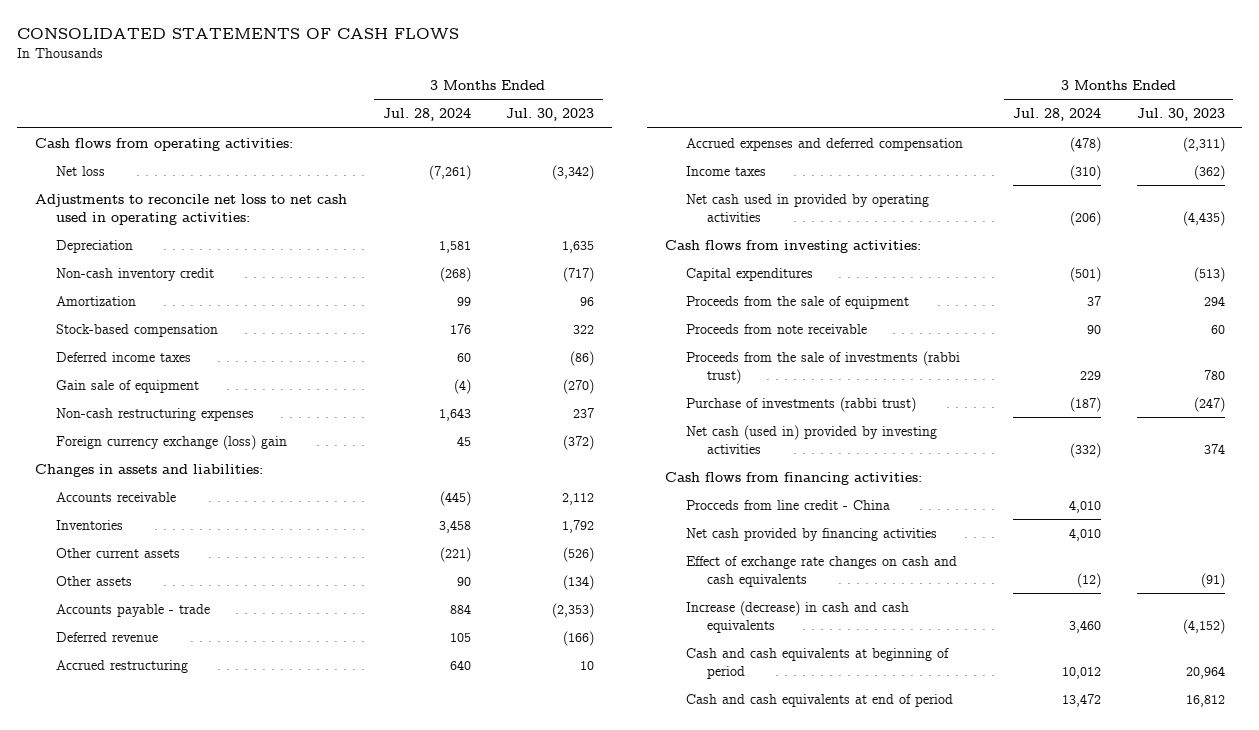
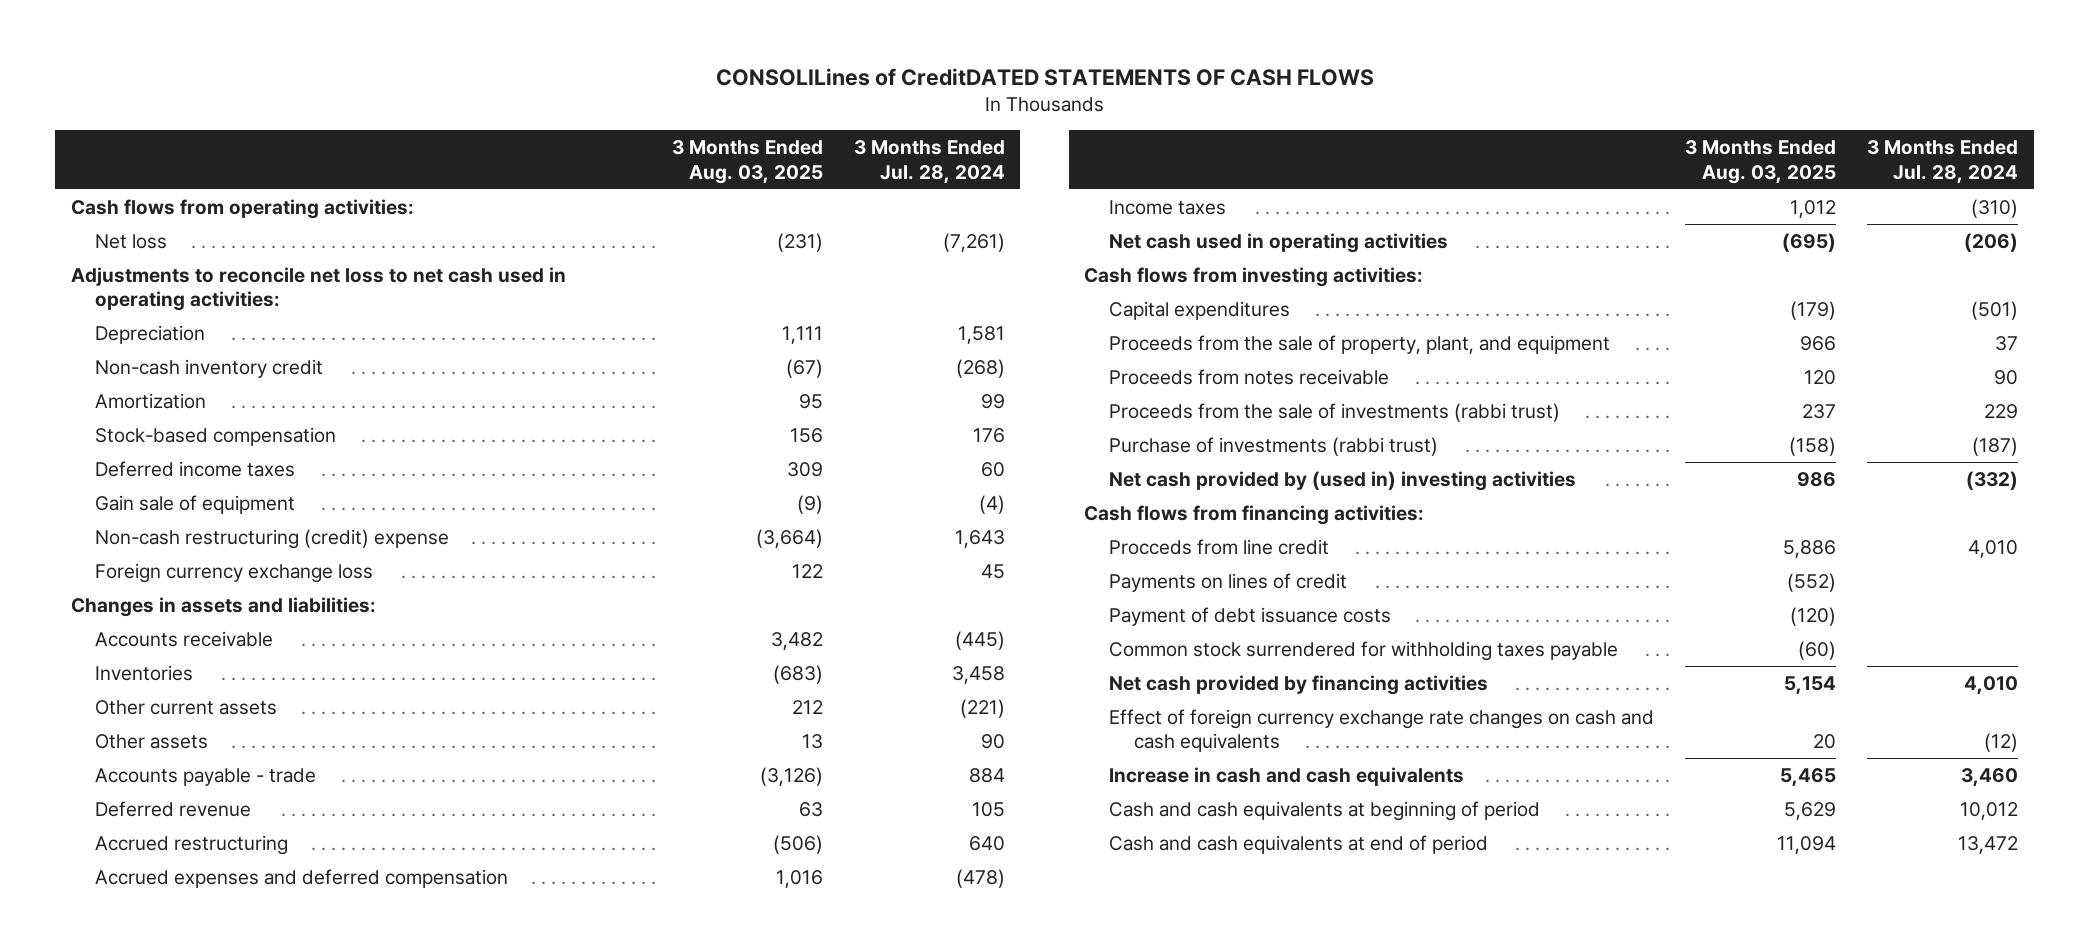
- CONSOLIDATED STATEMENTS OF CASH FLOWS
+ CONSOLILines of CreditDATED STATEMENTS OF CASH FLOWS
- | 3 Months Ended Jul. 28, 2024 | 3 Months Ended Jul. 30, 2023
+ | 3 Months Ended Aug. 03, 2025 | 3 Months Ended Jul. 28, 2024
- Non-cash restructuring expenses | 1,643 | 237
- Foreign currency exchange (loss) gain | 45 | (372)
+ Non-cash restructuring (credit) expense | (3,664) | 1,643
+ Foreign currency exchange loss | 122 | 45
- Net cash used in provided by operating activities | (206) | (4,435)
+ Net cash used in operating activities | (695) | (206)
- Proceeds from the sale of equipment | 37 | 294
- Proceeds from note receivable | 90 | 60
+ Proceeds from the sale of property, plant, and equipment | 966 | 37
+ Proceeds from notes receivable | 120 | 90
- Net cash (used in) provided by investing activities | (332) | 374
+ Net cash provided by (used in) investing activities | 986 | (332)
- Procceds from line credit - China | 4,010 |
+ Procceds from line credit | 5,886 | 4,010
+ Payments on lines of credit | (552) |
+ Payment of debt issuance costs | (120) |
+ Common stock surrendered for withholding taxes payable | (60) |
- Effect of exchange rate changes on cash and cash equivalents | (12) | (91)
- Increase (decrease) in cash and cash equivalents | 3,460 | (4,152)
+ Effect of foreign currency exchange rate changes on cash and cash equivalents | 20 | (12)
+ Increase in cash and cash equivalents | 5,465 | 3,460

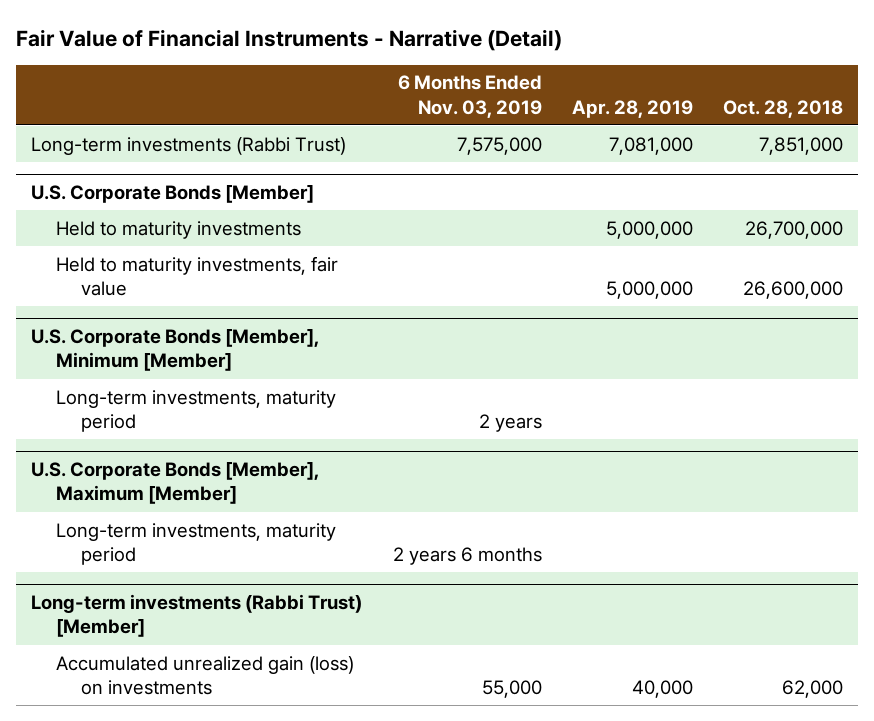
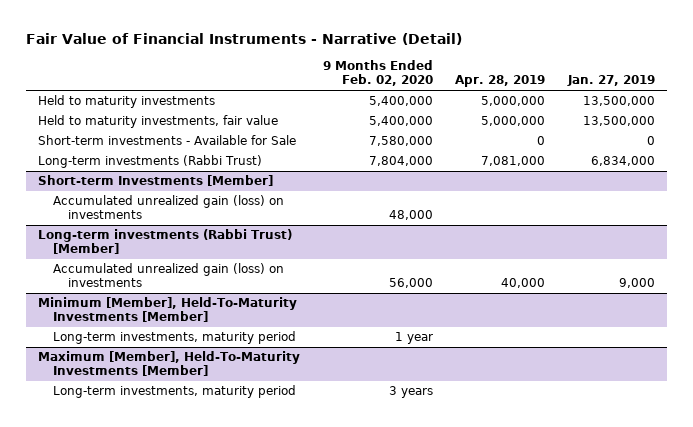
- | 6 Months Ended Nov. 03, 2019 | Apr. 28, 2019 | Oct. 28, 2018
+ | 9 Months Ended Feb. 02, 2020 | Apr. 28, 2019 | Jan. 27, 2019
- U.S. Corporate Bonds [Member]
- U.S. Corporate Bonds [Member], Minimum [Member]
- Long-term investments, maturity period | 2 years | |
- U.S. Corporate Bonds [Member], Maximum [Member]
- Long-term investments, maturity period | 2 years 6 months | |
+ Short-term investments - Available for Sale | 7,580,000 | 0 | 0
moved down: Long-term investments (Rabbi Trust) | 7,804,000 | 7,081,000 | 6,834,000
+ Short-term Investments [Member]
+ Accumulated unrealized gain (loss) on investments | 48,000 | |
+ Minimum [Member], Held-To-Maturity Investments [Member]
+ Long-term investments, maturity period | 1 year | |
+ Maximum [Member], Held-To-Maturity Investments [Member]
+ Long-term investments, maturity period | 3 years | |

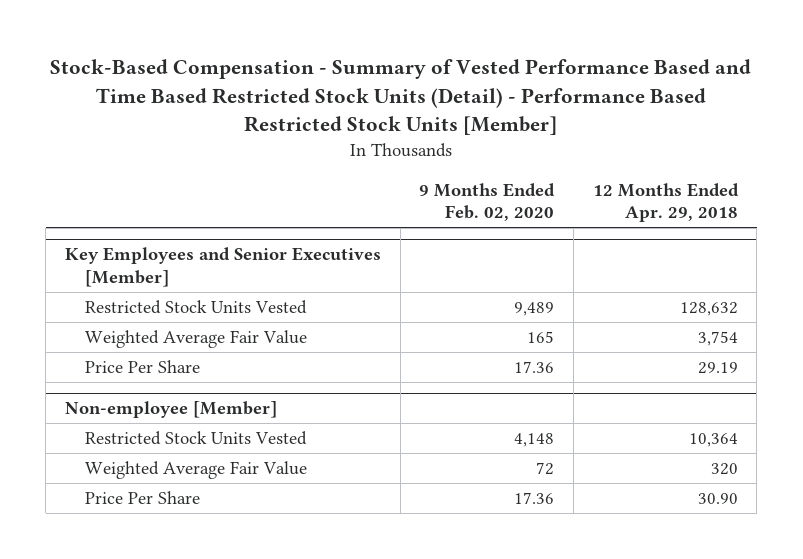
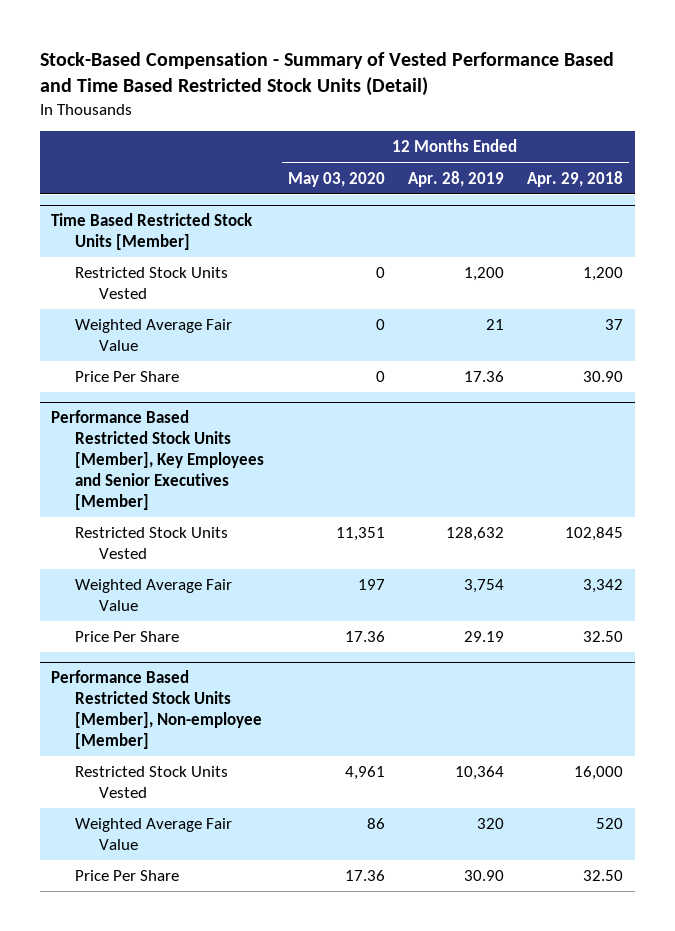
- Stock-Based Compensation - Summary of Vested Performance Based and Time Based Restricted Stock Units (Detail) - Performance Based Restricted Stock Units [Member]
+ Stock-Based Compensation - Summary of Vested Performance Based and Time Based Restricted Stock Units (Detail)
- | 9 Months Ended Feb. 02, 2020 | 12 Months Ended Apr. 29, 2018
+ | 12 Months Ended May 03, 2020 | 12 Months Ended Apr. 28, 2019 | 12 Months Ended Apr. 29, 2018
- Key Employees and Senior Executives [Member]
- Restricted Stock Units Vested | 9,489 | 128,632
- Weighted Average Fair Value | 165 | 3,754
- Price Per Share | 17.36 | 29.19
- Non-employee [Member]
- Restricted Stock Units Vested | 4,148 | 10,364
- Weighted Average Fair Value | 72 | 320
+ Time Based Restricted Stock Units [Member]
+ Restricted Stock Units Vested | 0 | 1,200 | 1,200
+ Weighted Average Fair Value | 0 | 21 | 37
+ Performance Based Restricted Stock Units [Member], Key Employees and Senior Executives [Member]
+ Restricted Stock Units Vested | 11,351 | 128,632 | 102,845
+ Weighted Average Fair Value | 197 | 3,754 | 3,342
+ Price Per Share | 17.36 | 29.19 | 32.50
+ Performance Based Restricted Stock Units [Member], Non-employee [Member]
+ Restricted Stock Units Vested | 4,961 | 10,364 | 16,000
+ Weighted Average Fair Value | 86 | 320 | 520
+ Price Per Share | 17.36 | 30.90 | 32.50

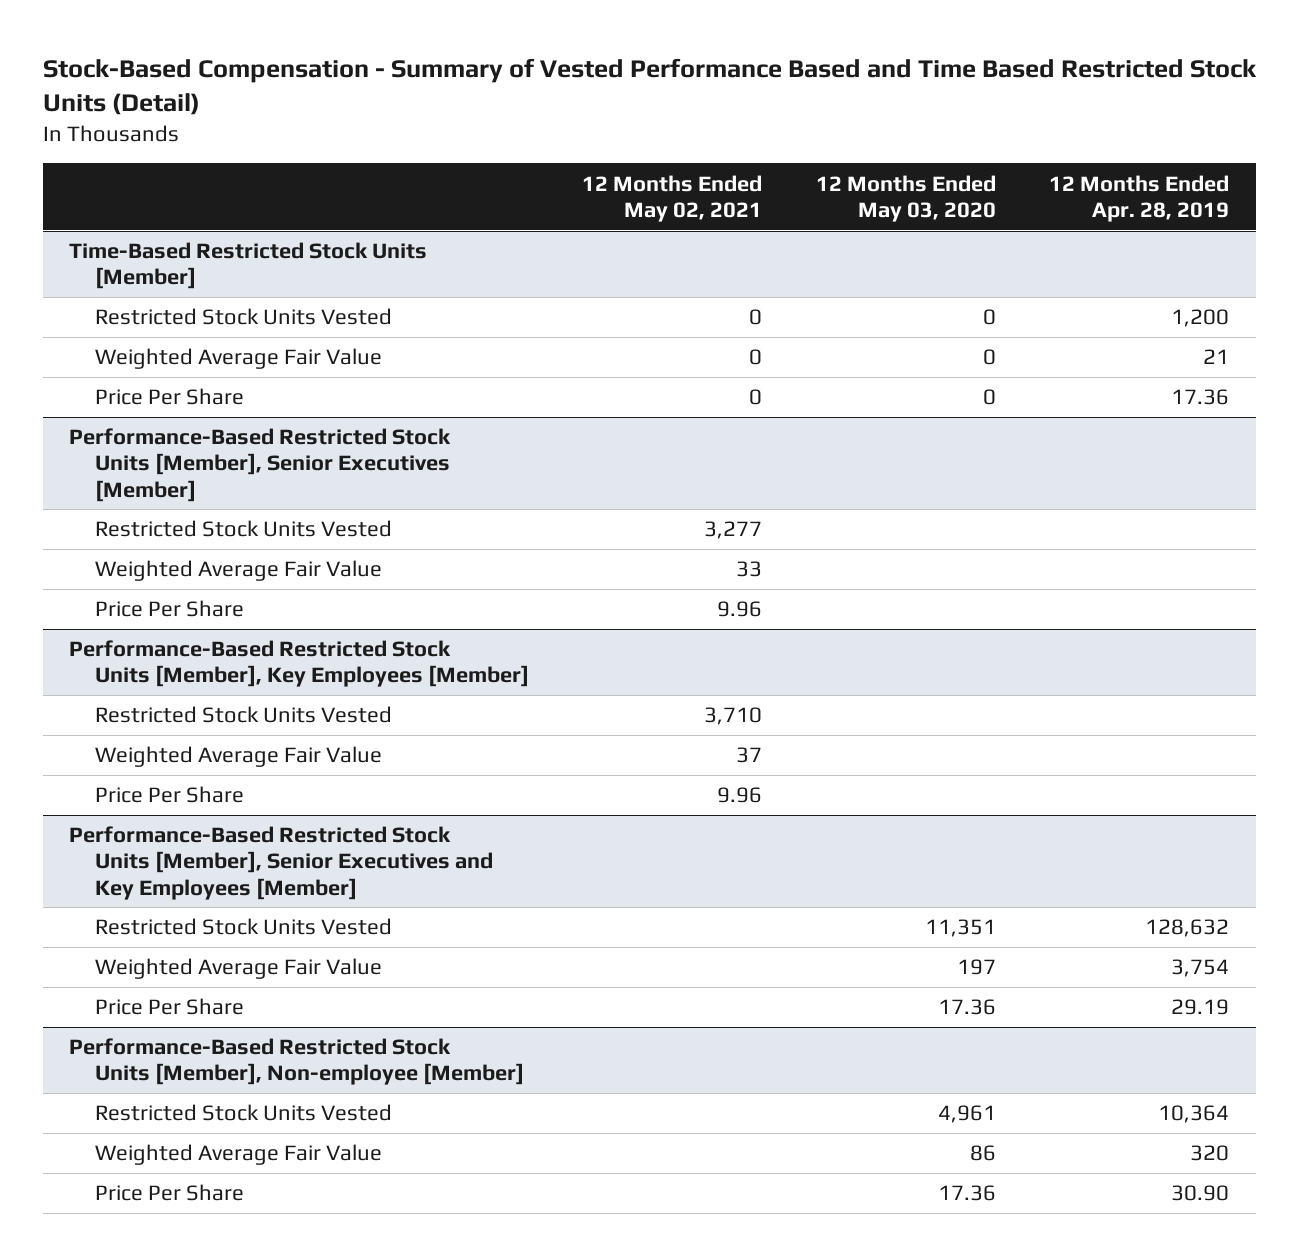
- | 12 Months Ended May 03, 2020 | 12 Months Ended Apr. 28, 2019 | 12 Months Ended Apr. 29, 2018
+ | 12 Months Ended May 02, 2021 | 12 Months Ended May 03, 2020 | 12 Months Ended Apr. 28, 2019
- Time Based Restricted Stock Units [Member]
+ Time-Based Restricted Stock Units [Member]
- Performance Based Restricted Stock Units [Member], Key Employees and Senior Executives [Member]
+ Performance-Based Restricted Stock Units [Member], Senior Executives [Member]
+ Restricted Stock Units Vested | 3,277 | |
+ Weighted Average Fair Value | 33 | |
+ Price Per Share | 9.96 | |
+ Performance-Based Restricted Stock Units [Member], Key Employees [Member]
+ Restricted Stock Units Vested | 3,710 | |
+ Weighted Average Fair Value | 37 | |
+ Price Per Share | 9.96 | |
+ Performance-Based Restricted Stock Units [Member], Senior Executives and Key Employees [Member]
- Performance Based Restricted Stock Units [Member], Non-employee [Member]
+ Performance-Based Restricted Stock Units [Member], Non-employee [Member]

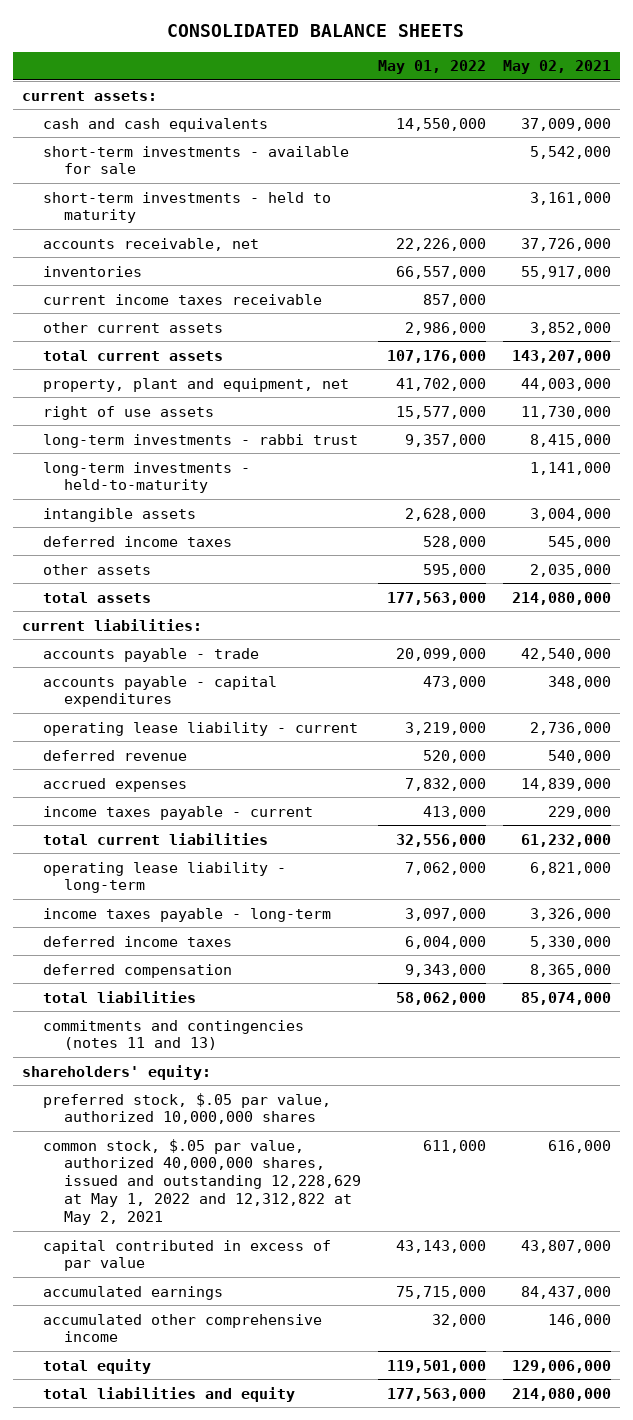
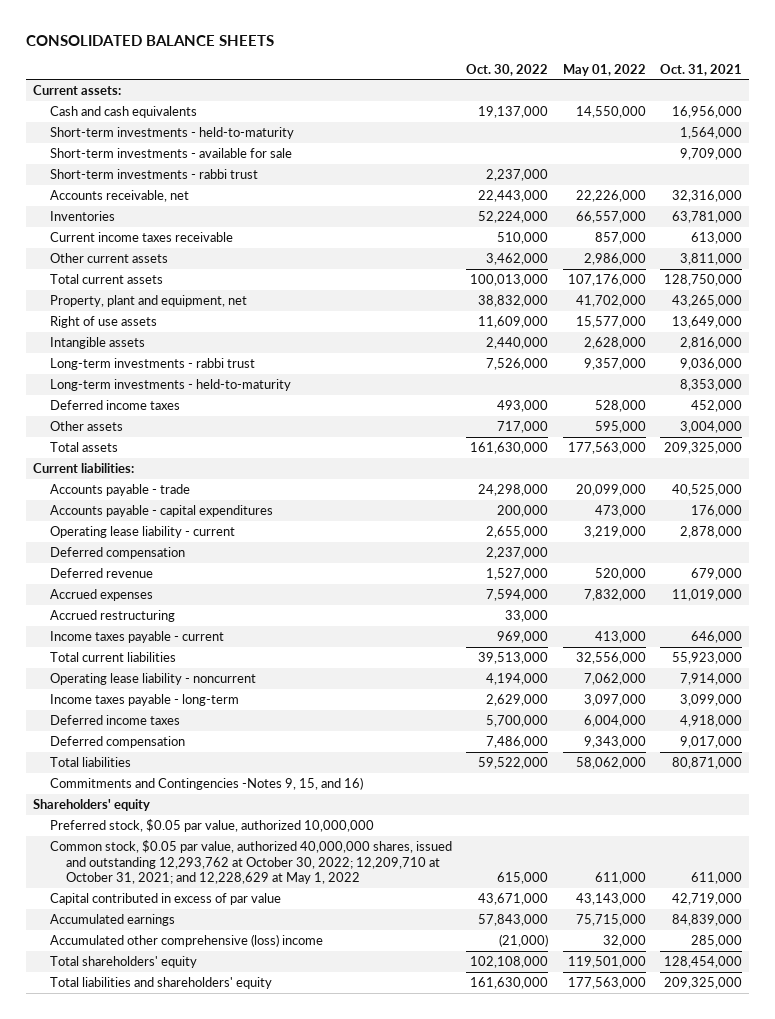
- | May 01, 2022 | May 02, 2021
+ | Oct. 30, 2022 | May 01, 2022 | Oct. 31, 2021
- current assets:
- cash and cash equivalents | 14,550,000 | 37,009,000
- short-term investments - available for sale | | 5,542,000
- short-term investments - held to maturity | | 3,161,000
- accounts receivable, net | 22,226,000 | 37,726,000
- inventories | 66,557,000 | 55,917,000
- current income taxes receivable | 857,000 |
- other current assets | 2,986,000 | 3,852,000
- total current assets | 107,176,000 | 143,207,000
- property, plant and equipment, net | 41,702,000 | 44,003,000
- right of use assets | 15,577,000 | 11,730,000
- long-term investments - rabbi trust | 9,357,000 | 8,415,000
- long-term investments - held-to-maturity | | 1,141,000
- intangible assets | 2,628,000 | 3,004,000
- deferred income taxes | 528,000 | 545,000
- other assets | 595,000 | 2,035,000
- total assets | 177,563,000 | 214,080,000
- current liabilities:
- accounts payable - trade | 20,099,000 | 42,540,000
- accounts payable - capital expenditures | 473,000 | 348,000
- operating lease liability - current | 3,219,000 | 2,736,000
- deferred revenue | 520,000 | 540,000
- accrued expenses | 7,832,000 | 14,839,000
- income taxes payable - current | 413,000 | 229,000
- total current liabilities | 32,556,000 | 61,232,000
- operating lease liability - long-term | 7,062,000 | 6,821,000
- income taxes payable - long-term | 3,097,000 | 3,326,000
- deferred income taxes | 6,004,000 | 5,330,000
- deferred compensation | 9,343,000 | 8,365,000
- total liabilities | 58,062,000 | 85,074,000
- commitments and contingencies (notes 11 and 13)
- shareholders' equity:
- preferred stock, $.05 par value, authorized 10,000,000 shares
- common stock, $.05 par value, authorized 40,000,000 shares, issued and outstanding 12,228,629 at May 1, 2022 and 12,312,822 at May 2, 2021 | 611,000 | 616,000
- capital contributed in excess of par value | 43,143,000 | 43,807,000
- accumulated earnings | 75,715,000 | 84,437,000
- accumulated other comprehensive income | 32,000 | 146,000
- total equity | 119,501,000 | 129,006,000
- total liabilities and equity | 177,563,000 | 214,080,000
+ Current assets:
+ Cash and cash equivalents | 19,137,000 | 14,550,000 | 16,956,000
+ Short-term investments - held-to-maturity | | | 1,564,000
+ Short-term investments - available for sale | | | 9,709,000
+ Short-term investments - rabbi trust | 2,237,000 | |
+ Accounts receivable, net | 22,443,000 | 22,226,000 | 32,316,000
+ Inventories | 52,224,000 | 66,557,000 | 63,781,000
+ Current income taxes receivable | 510,000 | 857,000 | 613,000
+ Other current assets | 3,462,000 | 2,986,000 | 3,811,000
+ Total current assets | 100,013,000 | 107,176,000 | 128,750,000
+ Property, plant and equipment, net | 38,832,000 | 41,702,000 | 43,265,000
+ Right of use assets | 11,609,000 | 15,577,000 | 13,649,000
+ Intangible assets | 2,440,000 | 2,628,000 | 2,816,000
+ Long-term investments - rabbi trust | 7,526,000 | 9,357,000 | 9,036,000
+ Long-term investments - held-to-maturity | | | 8,353,000
+ Deferred income taxes | 493,000 | 528,000 | 452,000
+ Other assets | 717,000 | 595,000 | 3,004,000
+ Total assets | 161,630,000 | 177,563,000 | 209,325,000
+ Current liabilities:
+ Accounts payable - trade | 24,298,000 | 20,099,000 | 40,525,000
+ Accounts payable - capital expenditures | 200,000 | 473,000 | 176,000
+ Operating lease liability - current | 2,655,000 | 3,219,000 | 2,878,000
+ Deferred compensation | 2,237,000 | |
+ Deferred revenue | 1,527,000 | 520,000 | 679,000
+ Accrued expenses | 7,594,000 | 7,832,000 | 11,019,000
+ Accrued restructuring | 33,000 | |
+ Income taxes payable - current | 969,000 | 413,000 | 646,000
+ Total current liabilities | 39,513,000 | 32,556,000 | 55,923,000
+ Operating lease liability - noncurrent | 4,194,000 | 7,062,000 | 7,914,000
+ Income taxes payable - long-term | 2,629,000 | 3,097,000 | 3,099,000
+ Deferred income taxes | 5,700,000 | 6,004,000 | 4,918,000
+ Deferred compensation | 7,486,000 | 9,343,000 | 9,017,000
+ Total liabilities | 59,522,000 | 58,062,000 | 80,871,000
+ Commitments and Contingencies -Notes 9, 15, and 16)
+ Shareholders' equity
+ Preferred stock, $0.05 par value, authorized 10,000,000
+ Common stock, $0.05 par value, authorized 40,000,000 shares, issued and outstanding 12,293,762 at October 30, 2022; 12,209,710 at October 31, 2021; and 12,228,629 at May 1, 2022 | 615,000 | 611,000 | 611,000
+ Capital contributed in excess of par value | 43,671,000 | 43,143,000 | 42,719,000
+ Accumulated earnings | 57,843,000 | 75,715,000 | 84,839,000
+ Accumulated other comprehensive (loss) income | (21,000) | 32,000 | 285,000
+ Total shareholders' equity | 102,108,000 | 119,501,000 | 128,454,000
+ Total liabilities and shareholders' equity | 161,630,000 | 177,563,000 | 209,325,000

